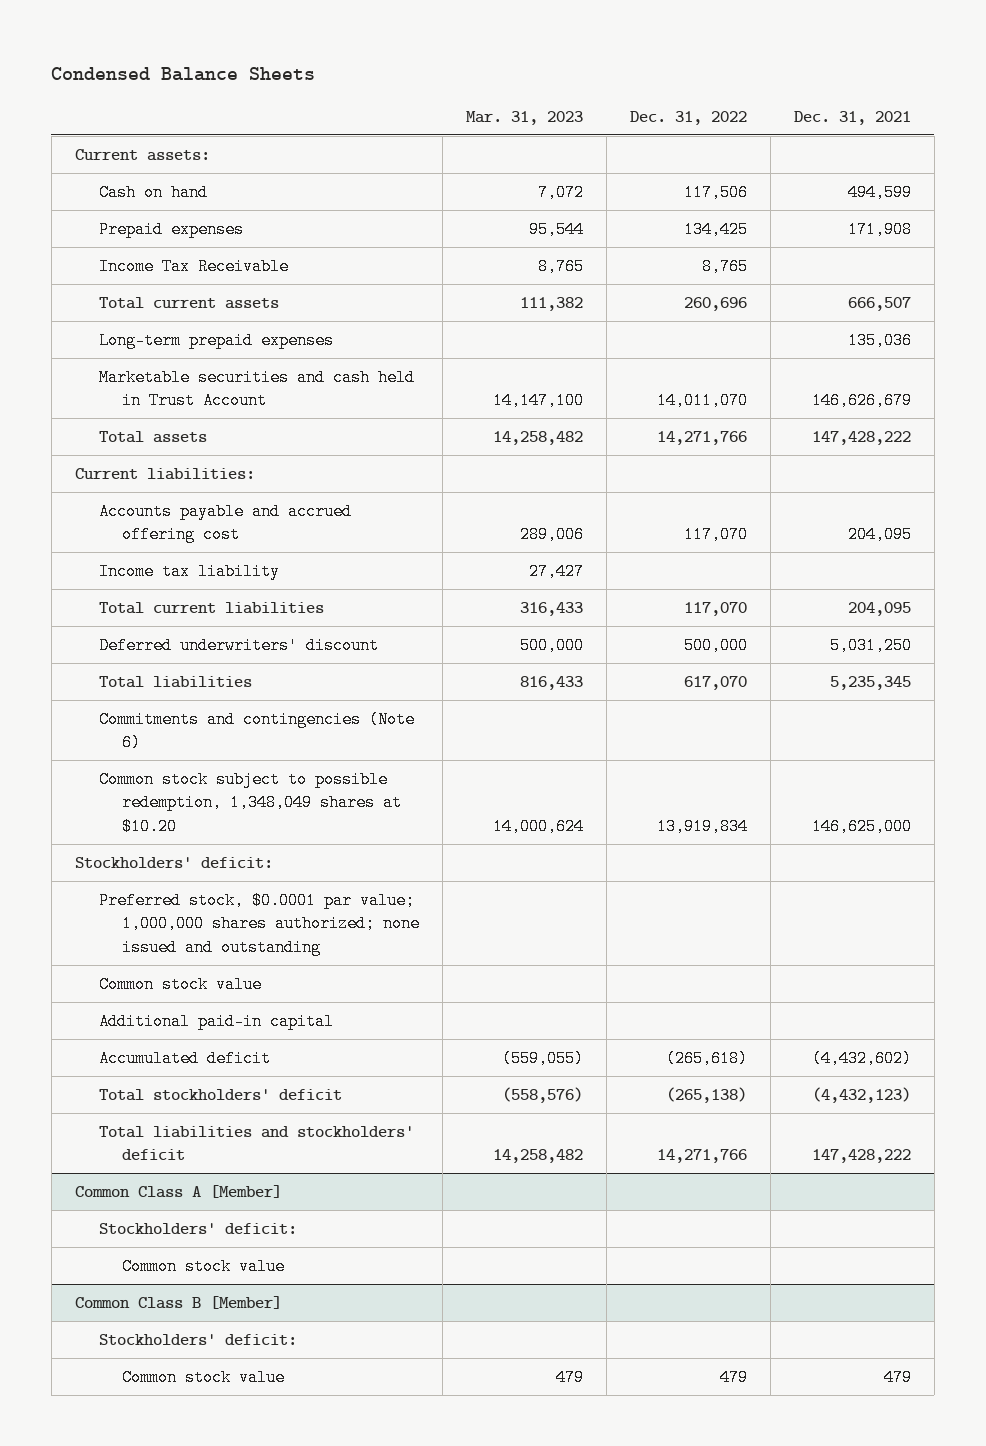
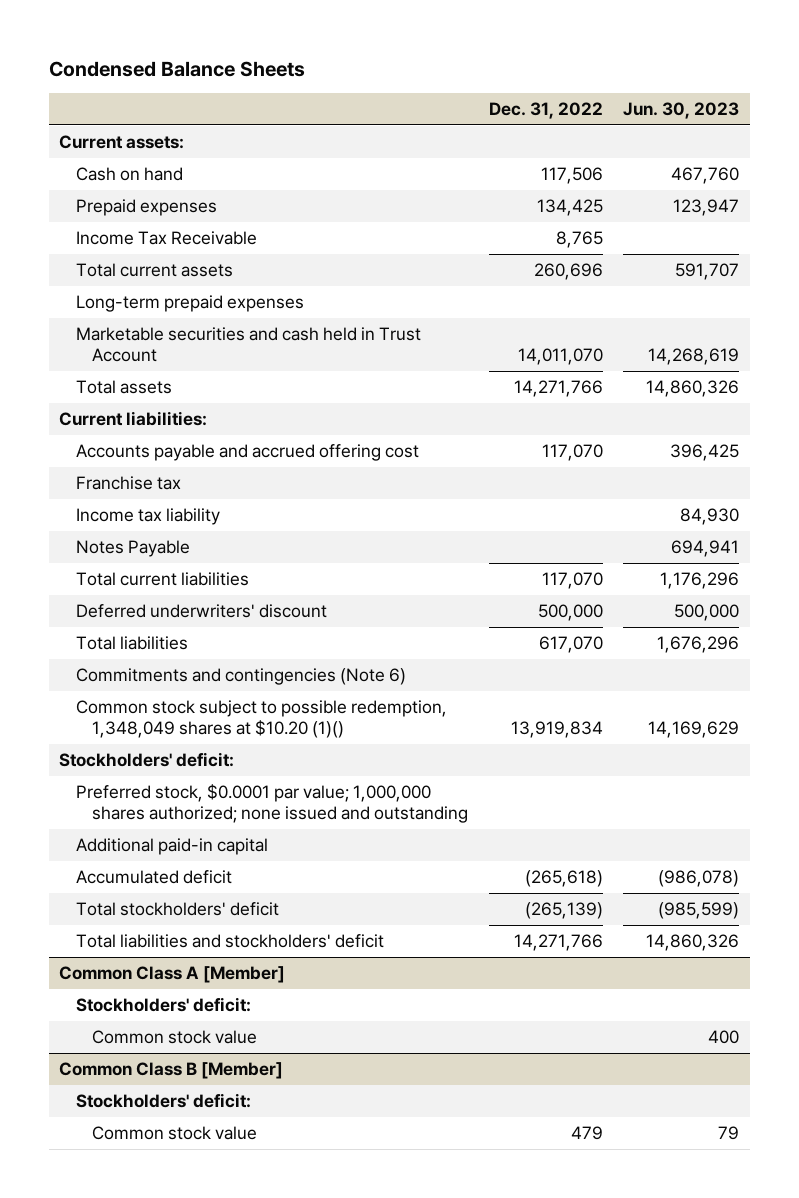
- | Mar. 31, 2023 | Dec. 31, 2022 | Dec. 31, 2021
+ | Dec. 31, 2022 | Jun. 30, 2023
+ Franchise tax
+ Notes Payable | | 694,941
- Common stock subject to possible redemption, 1,348,049 shares at $10.20 | 14,000,624 | 13,919,834 | 146,625,000
+ Common stock subject to possible redemption, 1,348,049 shares at $10.20 (1)() | 13,919,834 | 14,169,629
- Common stock value
- Total stockholders' deficit | (558,576) | (265,138) | (4,432,123)
+ Total stockholders' deficit | (265,139) | (985,599)

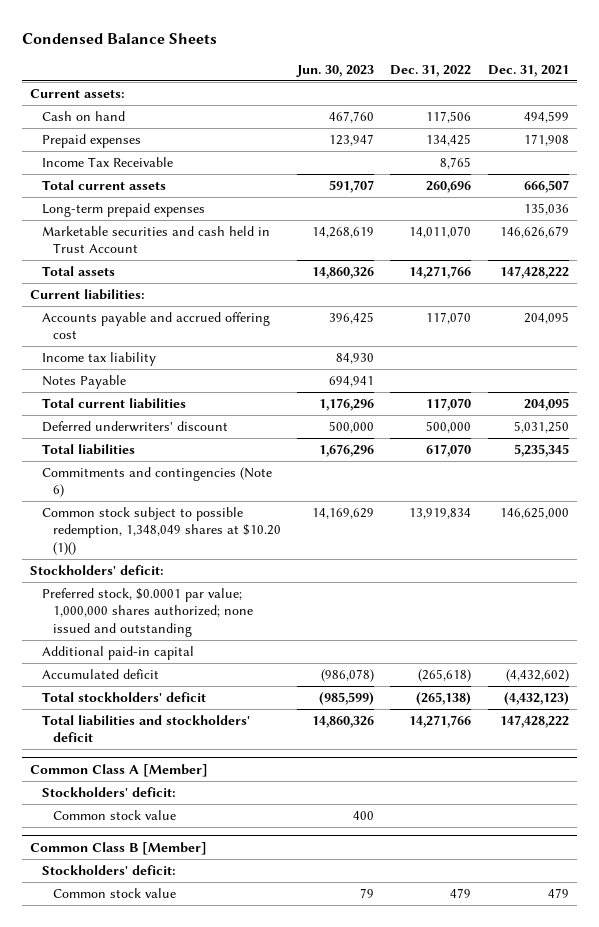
- | Dec. 31, 2022 | Jun. 30, 2023
+ | Jun. 30, 2023 | Dec. 31, 2022 | Dec. 31, 2021
- Franchise tax
- Total stockholders' deficit | (265,139) | (985,599)
+ Total stockholders' deficit | (985,599) | (265,138) | (4,432,123)

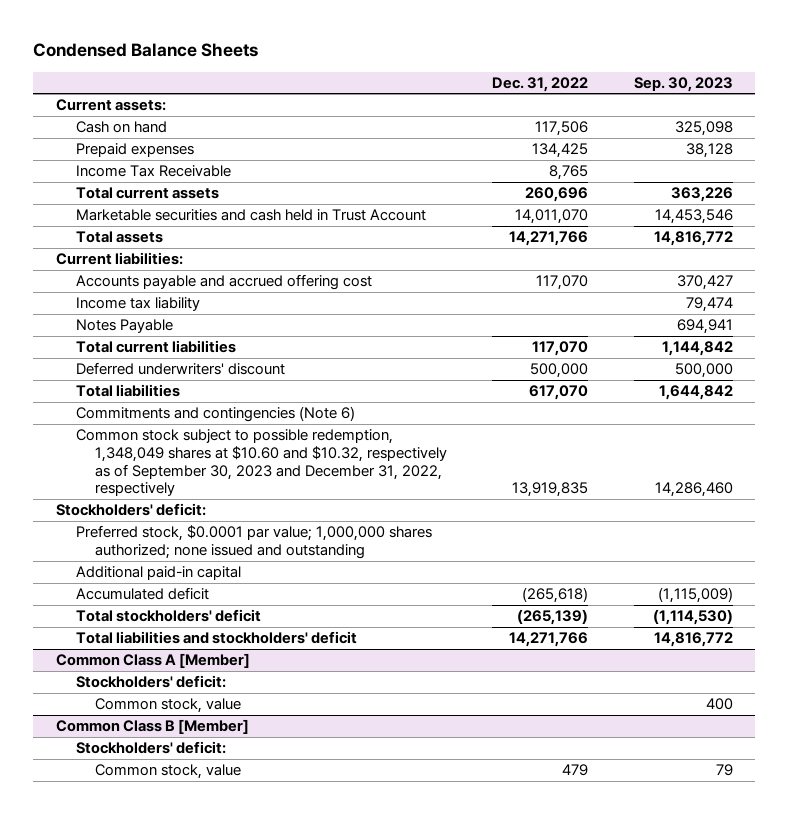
- | Jun. 30, 2023 | Dec. 31, 2022 | Dec. 31, 2021
+ | Dec. 31, 2022 | Sep. 30, 2023
- Long-term prepaid expenses | | | 135,036
- Common stock subject to possible redemption, 1,348,049 shares at $10.20 (1)() | 14,169,629 | 13,919,834 | 146,625,000
+ Common stock subject to possible redemption, 1,348,049 shares at $10.60 and $10.32, respectively as of September 30, 2023 and December 31, 2022, respectively | 13,919,835 | 14,286,460
- Total stockholders' deficit | (985,599) | (265,138) | (4,432,123)
+ Total stockholders' deficit | (265,139) | (1,114,530)
@ Common Class A [Member]
- Common stock value | 400 | |
+ Common stock, value | | 400
@ Common Class B [Member]
- Common stock value | 79 | 479 | 479
+ Common stock, value | 479 | 79

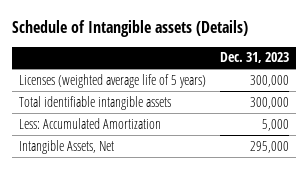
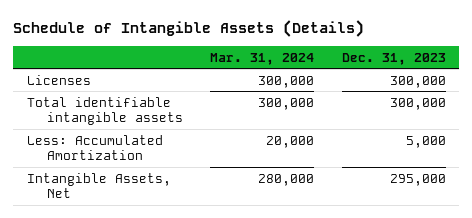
- Schedule of Intangible assets (Details)
+ Schedule of Intangible Assets (Details)
- | Dec. 31, 2023
+ | Mar. 31, 2024 | Dec. 31, 2023
- Licenses (weighted average life of 5 years) | 300,000
+ Licenses | 300,000 | 300,000

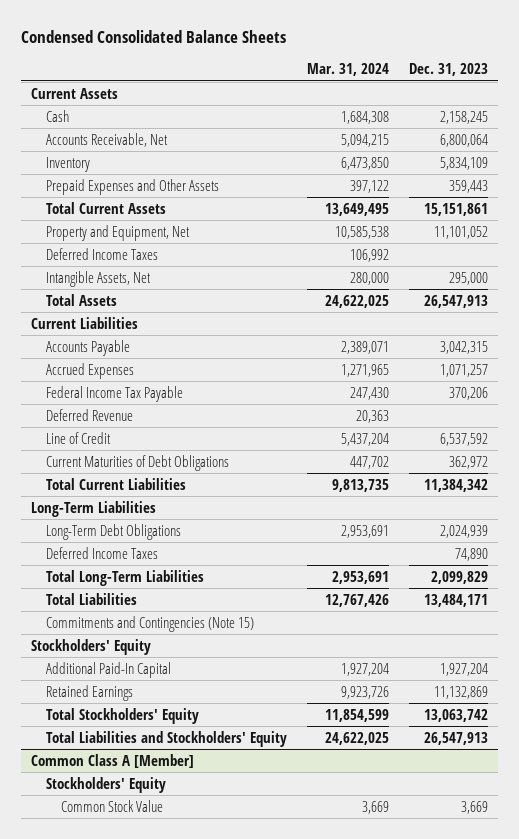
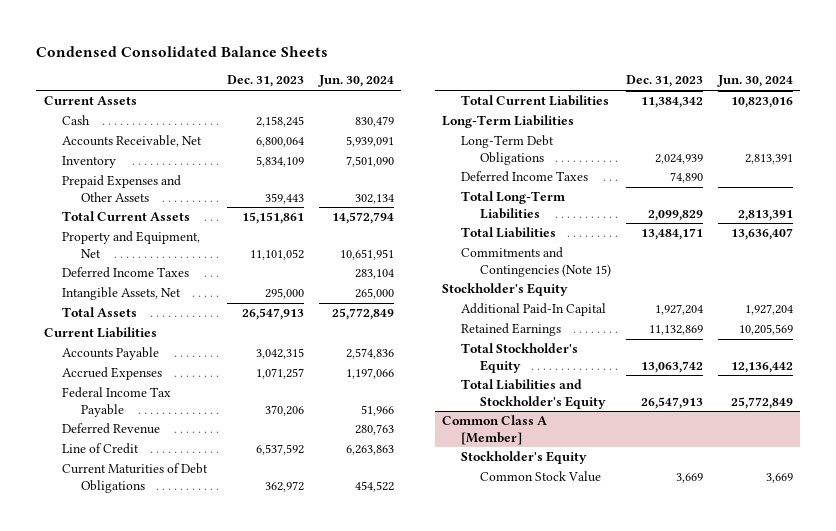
- | Mar. 31, 2024 | Dec. 31, 2023
+ | Dec. 31, 2023 | Jun. 30, 2024
- Stockholders' Equity
+ Stockholder's Equity
- Total Stockholders' Equity | 11,854,599 | 13,063,742
- Total Liabilities and Stockholders' Equity | 24,622,025 | 26,547,913
+ Total Stockholder's Equity | 13,063,742 | 12,136,442
+ Total Liabilities and Stockholder's Equity | 26,547,913 | 25,772,849
@ Common Class A [Member]
- Stockholders' Equity
+ Stockholder's Equity

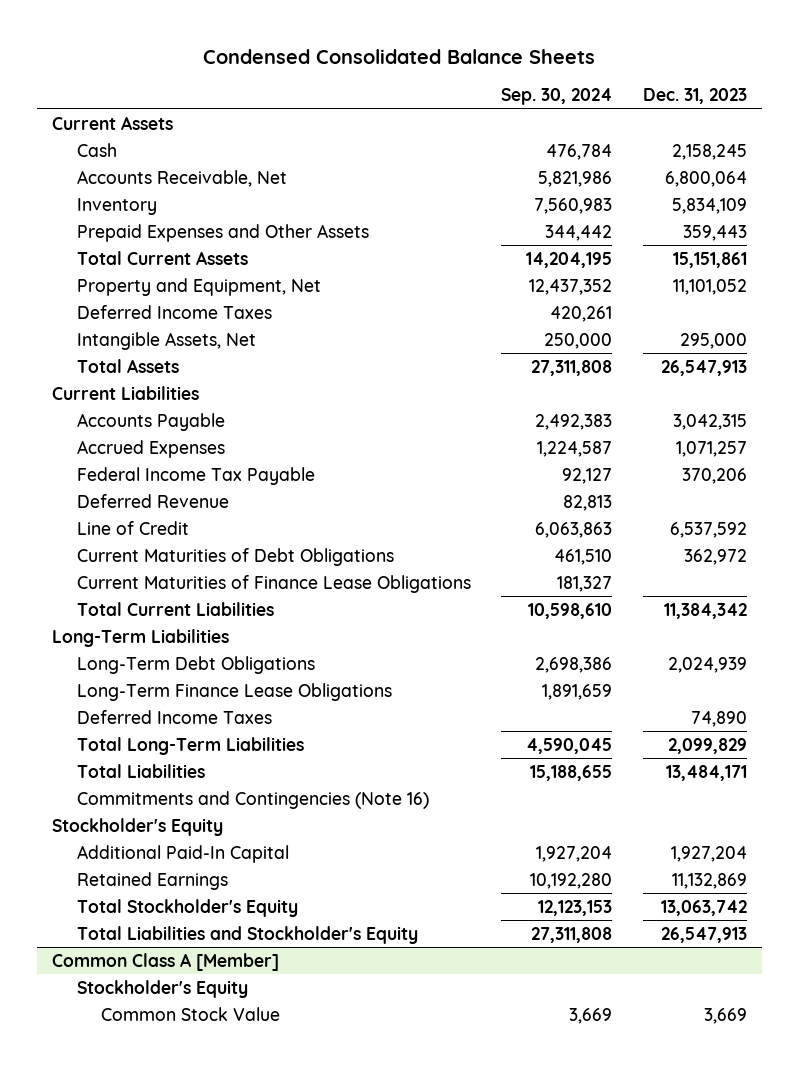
- | Dec. 31, 2023 | Jun. 30, 2024
+ | Sep. 30, 2024 | Dec. 31, 2023
+ Current Maturities of Finance Lease Obligations | 181,327 |
+ Long-Term Finance Lease Obligations | 1,891,659 |
- Commitments and Contingencies (Note 15)
+ Commitments and Contingencies (Note 16)

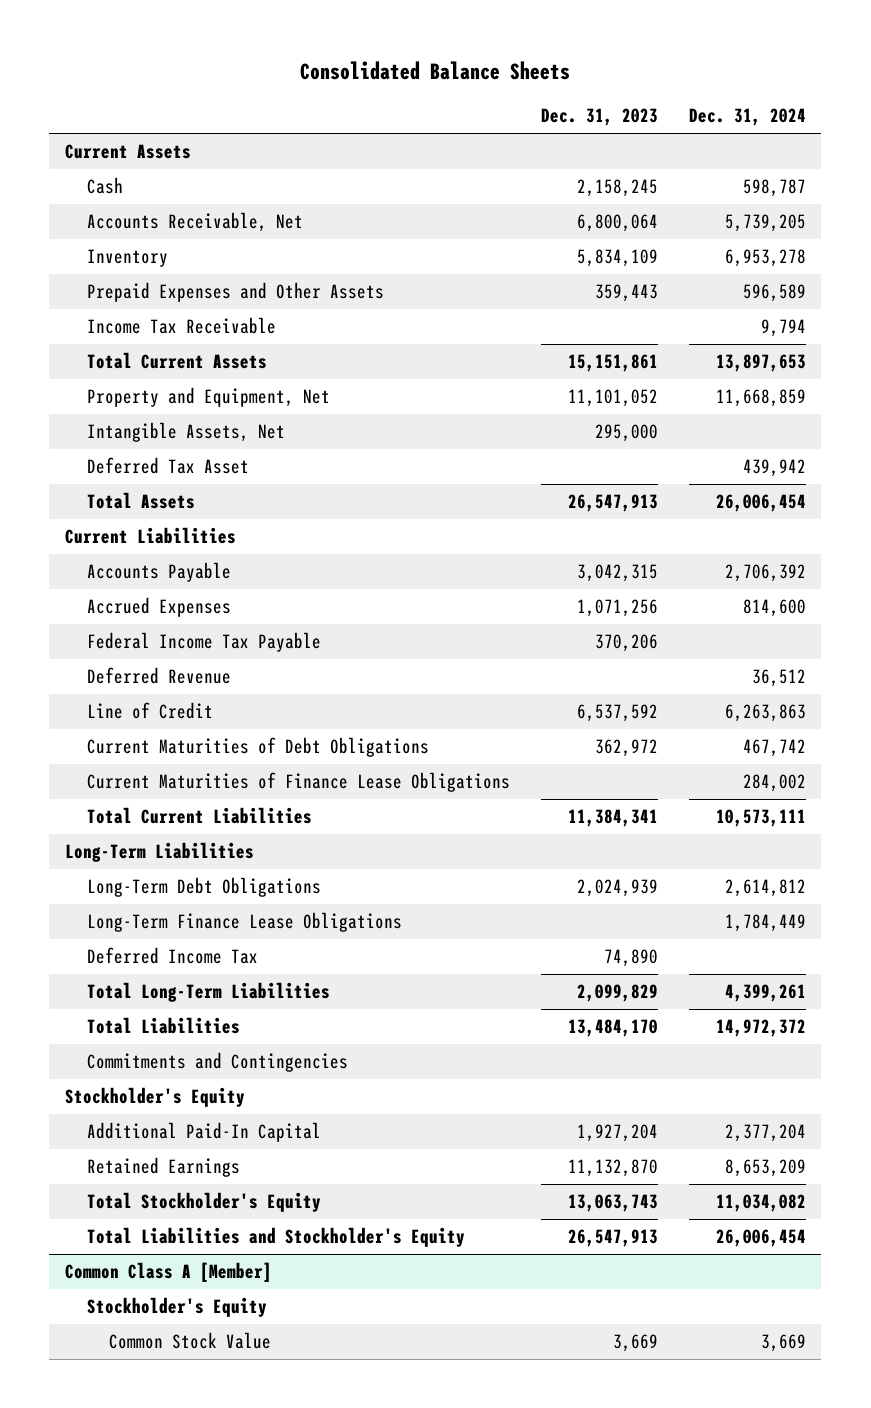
- Condensed Consolidated Balance Sheets
+ Consolidated Balance Sheets
- | Sep. 30, 2024 | Dec. 31, 2023
+ | Dec. 31, 2023 | Dec. 31, 2024
+ Income Tax Receivable | | 9,794
- Deferred Income Taxes | 420,261 |
+ Deferred Tax Asset | | 439,942
- Accrued Expenses | 1,224,587 | 1,071,257
+ Accrued Expenses | 1,071,256 | 814,600
- Total Current Liabilities | 10,598,610 | 11,384,342
+ Total Current Liabilities | 11,384,341 | 10,573,111
- Deferred Income Taxes | | 74,890
+ Deferred Income Tax | 74,890 |
- Total Liabilities | 15,188,655 | 13,484,171
- Commitments and Contingencies (Note 16)
+ Total Liabilities | 13,484,170 | 14,972,372
+ Commitments and Contingencies
- Retained Earnings | 10,192,280 | 11,132,869
- Total Stockholder's Equity | 12,123,153 | 13,063,742
+ Retained Earnings | 11,132,870 | 8,653,209
+ Total Stockholder's Equity | 13,063,743 | 11,034,082

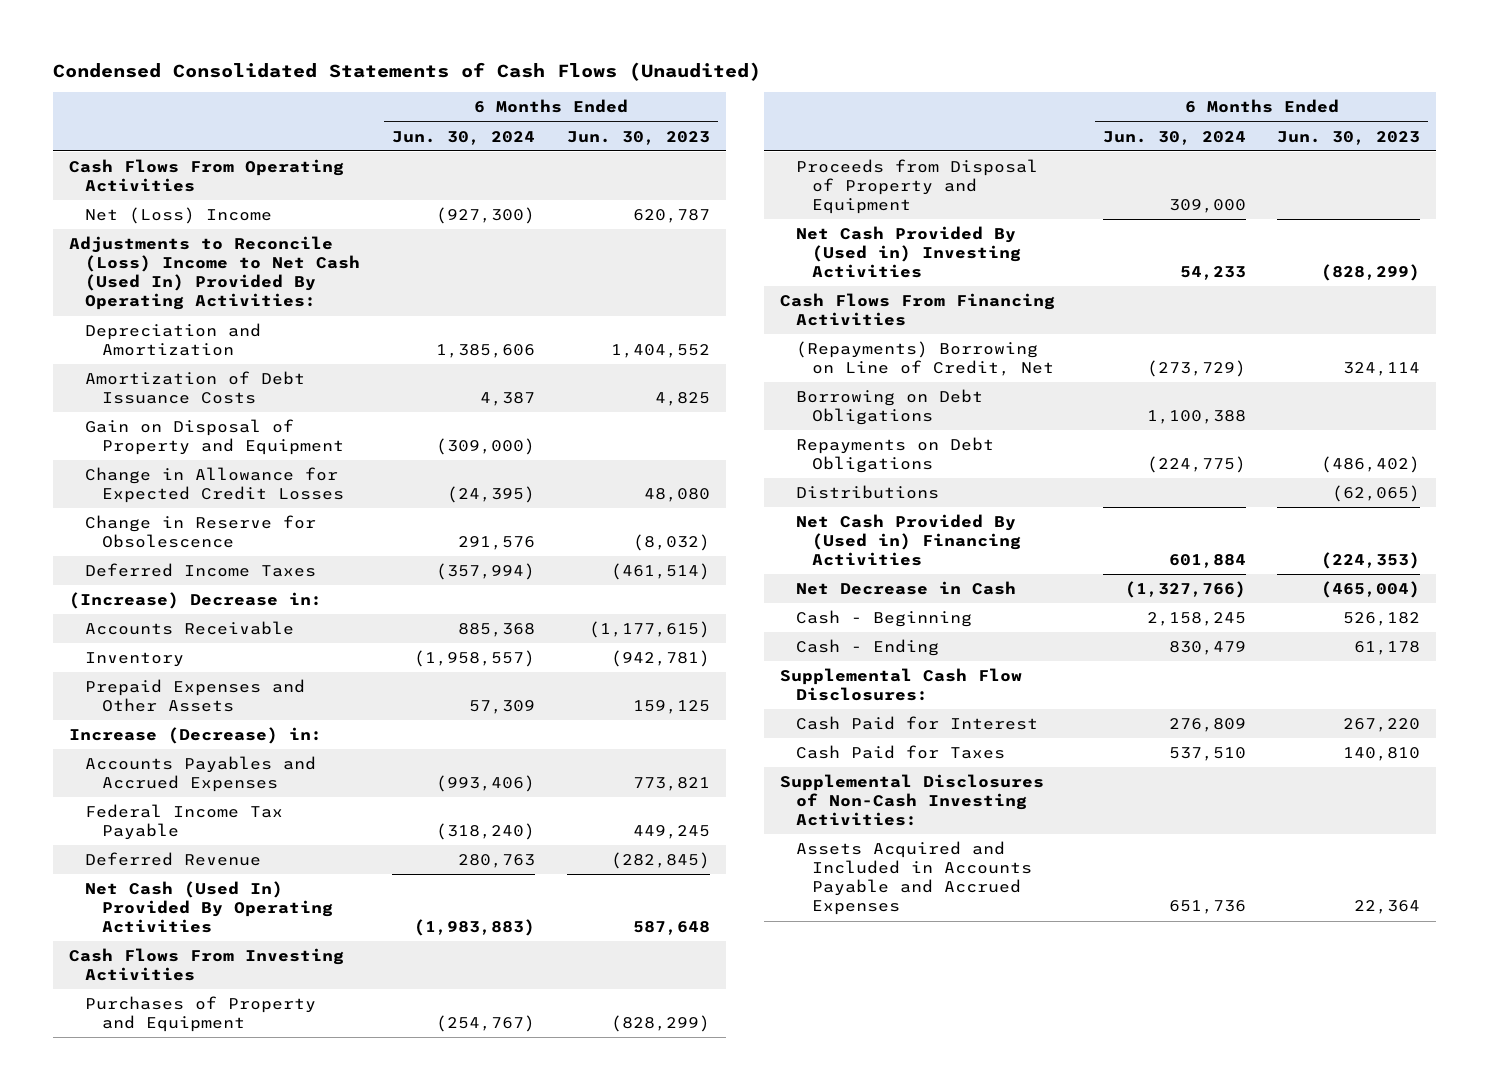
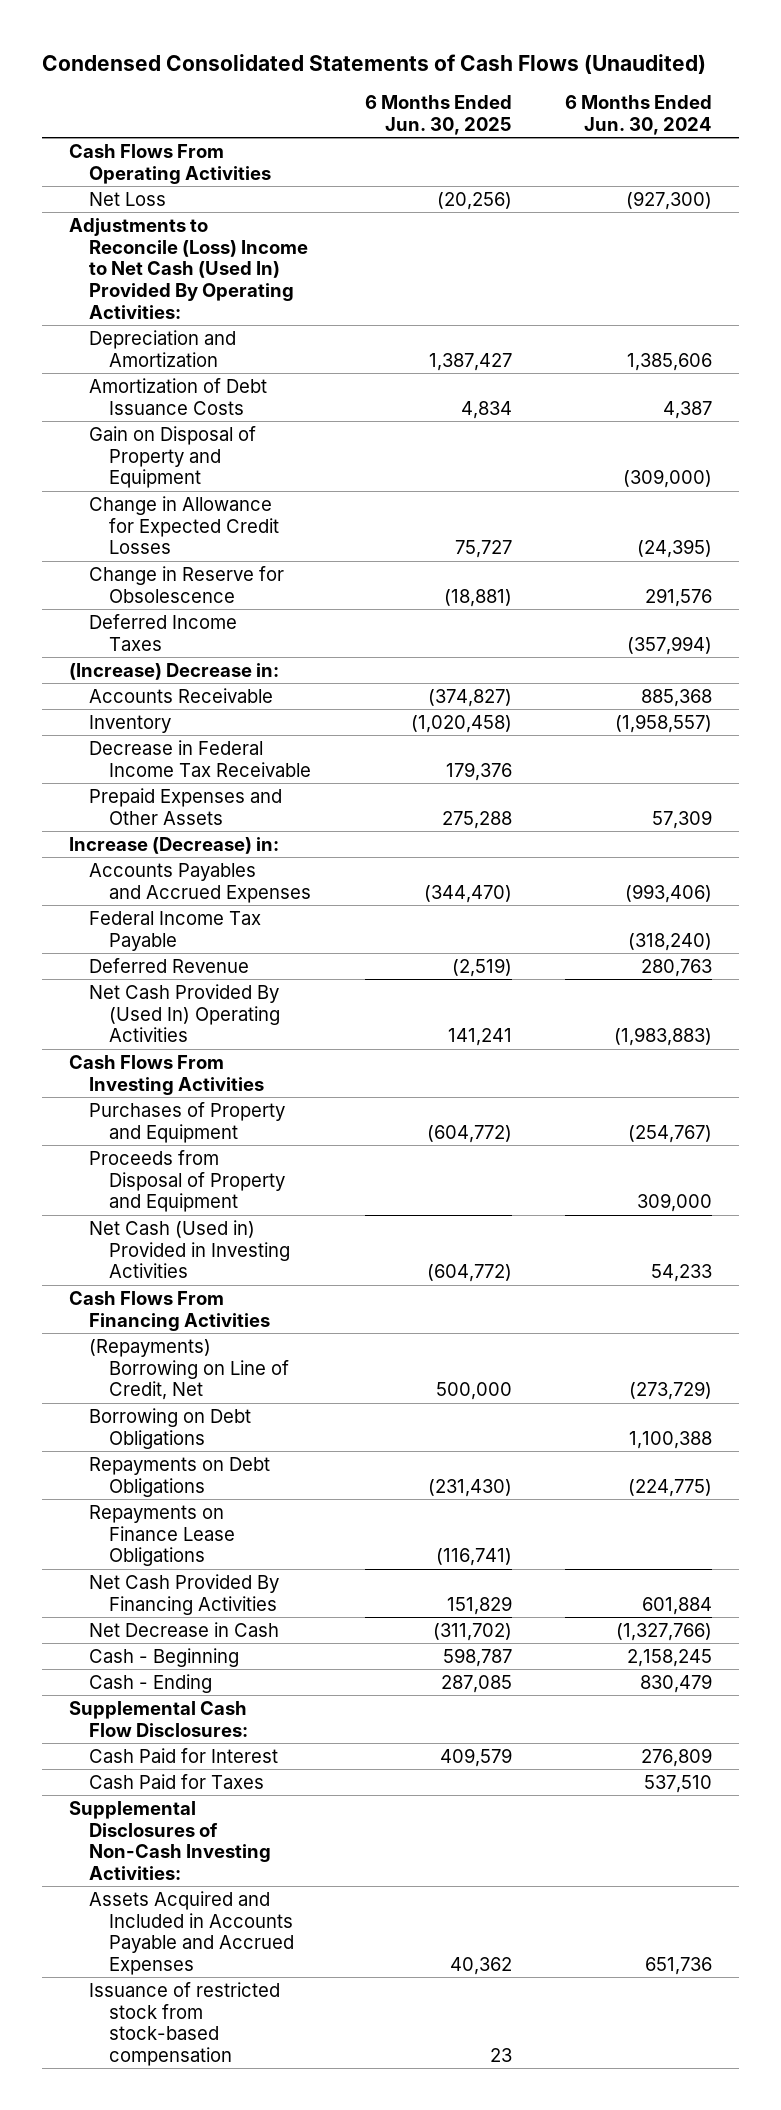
- | 6 Months Ended Jun. 30, 2024 | 6 Months Ended Jun. 30, 2023
+ | 6 Months Ended Jun. 30, 2025 | 6 Months Ended Jun. 30, 2024
- Net (Loss) Income | (927,300) | 620,787
+ Net Loss | (20,256) | (927,300)
+ Decrease in Federal Income Tax Receivable | 179,376 |
- Net Cash (Used In) Provided By Operating Activities | (1,983,883) | 587,648
+ Net Cash Provided By (Used In) Operating Activities | 141,241 | (1,983,883)
- Net Cash Provided By (Used in) Investing Activities | 54,233 | (828,299)
+ Net Cash (Used in) Provided in Investing Activities | (604,772) | 54,233
- Distributions | | (62,065)
- Net Cash Provided By (Used in) Financing Activities | 601,884 | (224,353)
+ Repayments on Finance Lease Obligations | (116,741) |
+ Net Cash Provided By Financing Activities | 151,829 | 601,884
+ Issuance of restricted stock from stock-based compensation | 23 |

